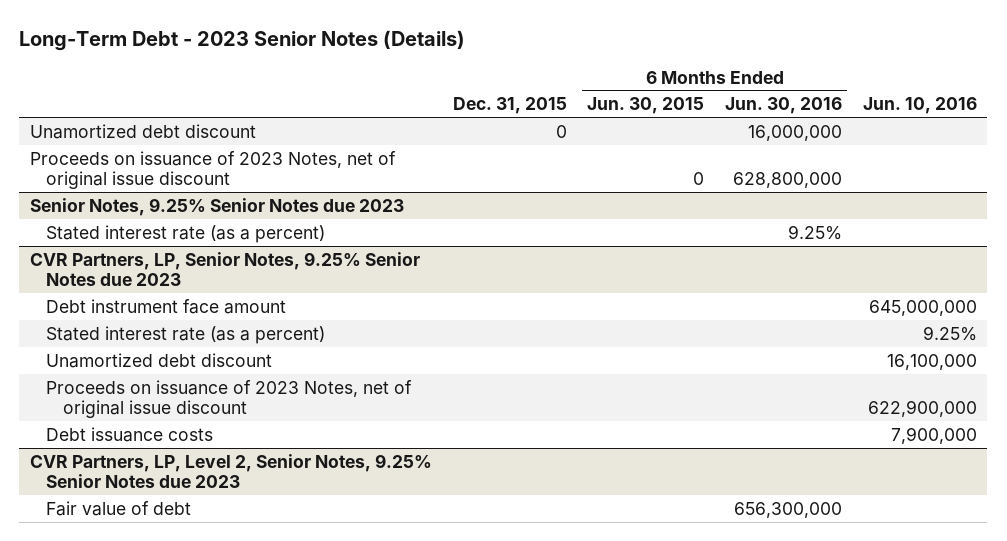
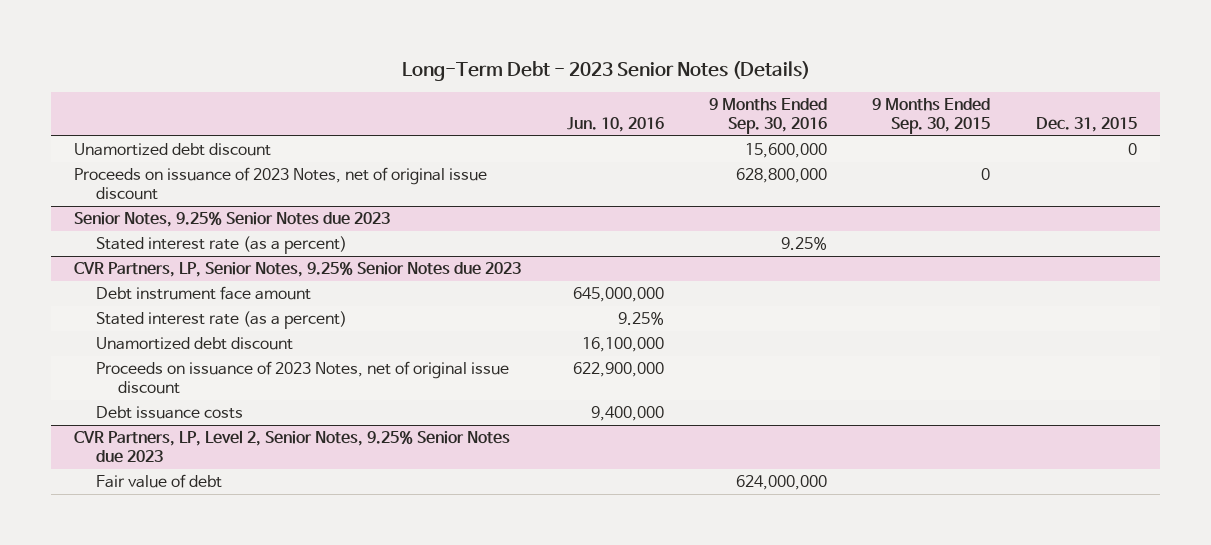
- | Dec. 31, 2015 | 6 Months Ended Jun. 30, 2015 | 6 Months Ended Jun. 30, 2016 | Jun. 10, 2016
+ | Jun. 10, 2016 | 9 Months Ended Sep. 30, 2016 | 9 Months Ended Sep. 30, 2015 | Dec. 31, 2015
@ CVR Partners, LP, Senior Notes, 9.25% Senior Notes due 2023
- Debt issuance costs | | | | 7,900,000
+ Debt issuance costs | 9,400,000 | | |

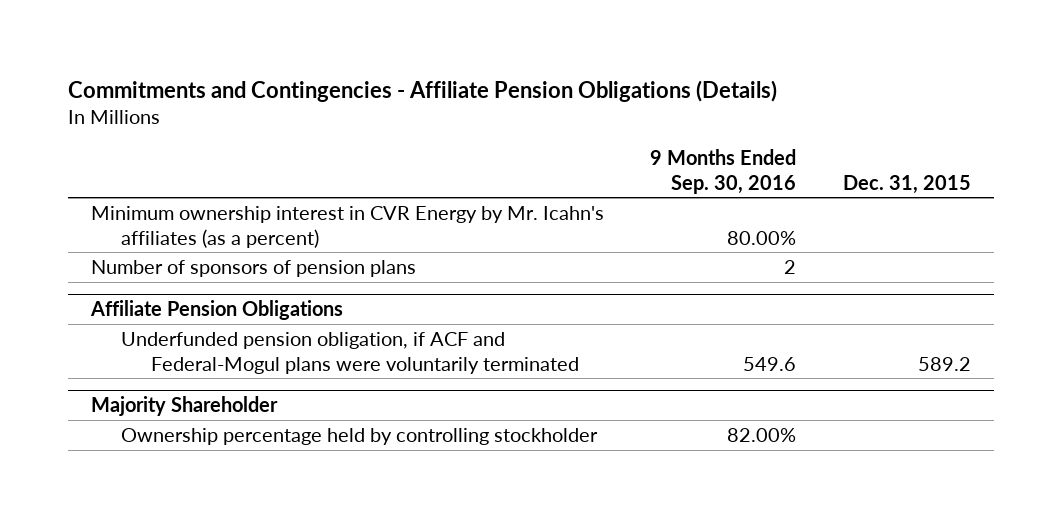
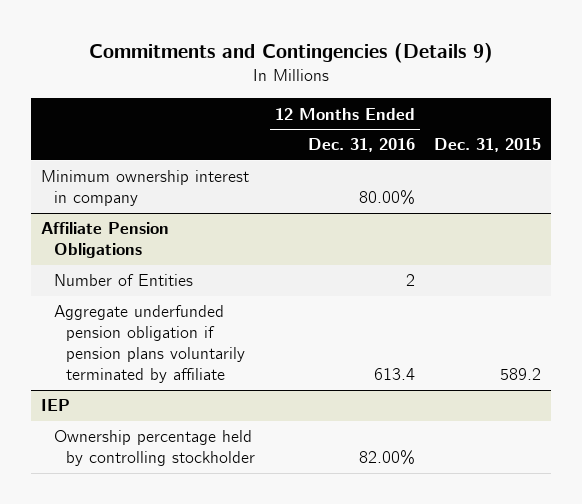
- Commitments and Contingencies - Affiliate Pension Obligations (Details)
+ Commitments and Contingencies (Details 9)
- | 9 Months Ended Sep. 30, 2016 | Dec. 31, 2015
+ | 12 Months Ended Dec. 31, 2016 | Dec. 31, 2015
- Minimum ownership interest in CVR Energy by Mr. Icahn's affiliates (as a percent) | 80.00% |
- Number of sponsors of pension plans | 2 |
+ Minimum ownership interest in company | 80.00% |
@ Affiliate Pension Obligations
- Underfunded pension obligation, if ACF and Federal-Mogul plans were voluntarily terminated | 549.6 | 589.2
- Majority Shareholder
@ Affiliate Pension Obligations
+ Number of Entities | 2 |
+ Aggregate underfunded pension obligation if pension plans voluntarily terminated by affiliate | 613.4 | 589.2
+ IEP

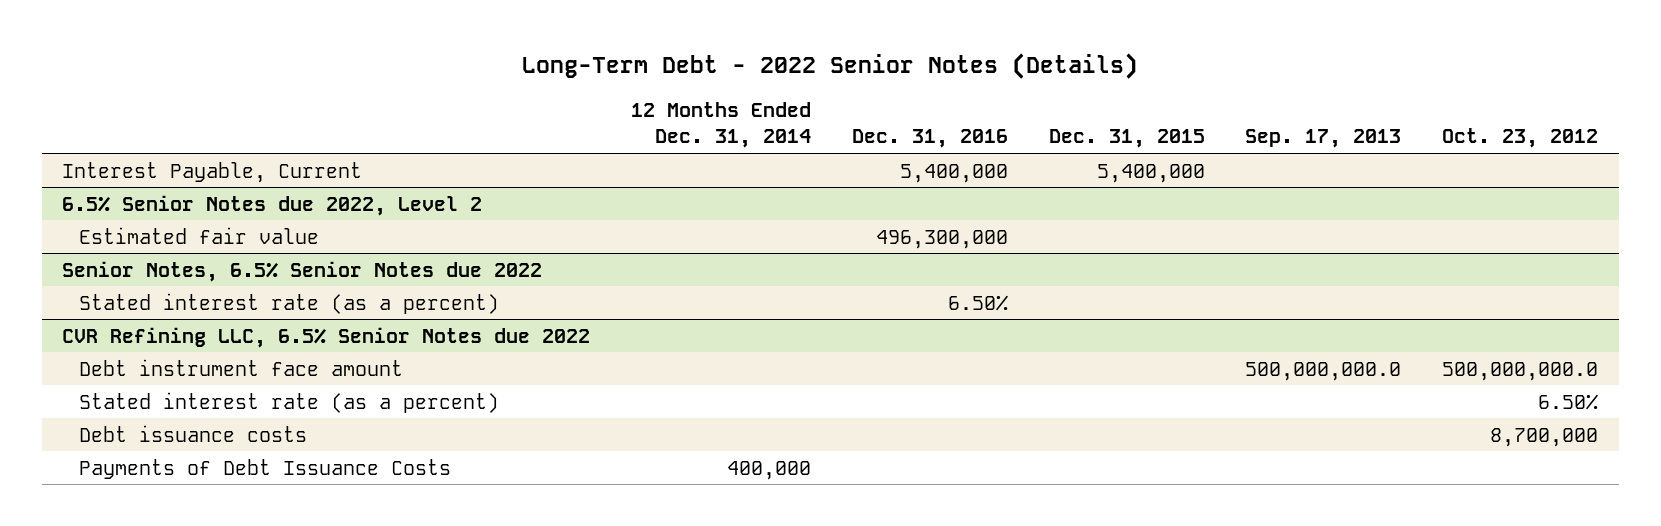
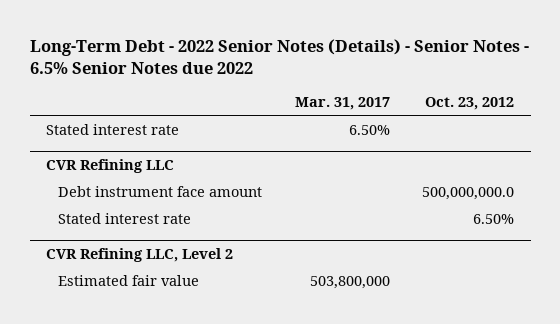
- Long-Term Debt - 2022 Senior Notes (Details)
+ Long-Term Debt - 2022 Senior Notes (Details) - Senior Notes - 6.5% Senior Notes due 2022
- | 12 Months Ended Dec. 31, 2014 | Dec. 31, 2016 | Dec. 31, 2015 | Sep. 17, 2013 | Oct. 23, 2012
+ | Mar. 31, 2017 | Oct. 23, 2012
- Interest Payable, Current | | 5,400,000 | 5,400,000 | |
- 6.5% Senior Notes due 2022, Level 2
- Estimated fair value | | 496,300,000 | | |
- Senior Notes, 6.5% Senior Notes due 2022
- Stated interest rate (as a percent) | | 6.50% | | |
- CVR Refining LLC, 6.5% Senior Notes due 2022
+ Stated interest rate | 6.50% |
+ CVR Refining LLC
- Stated interest rate (as a percent) | | | | | 6.50%
- Debt issuance costs | | | | | 8,700,000
- Payments of Debt Issuance Costs | 400,000 | | | |
+ Stated interest rate | | 6.50%
+ CVR Refining LLC, Level 2
+ Estimated fair value | 503,800,000 |

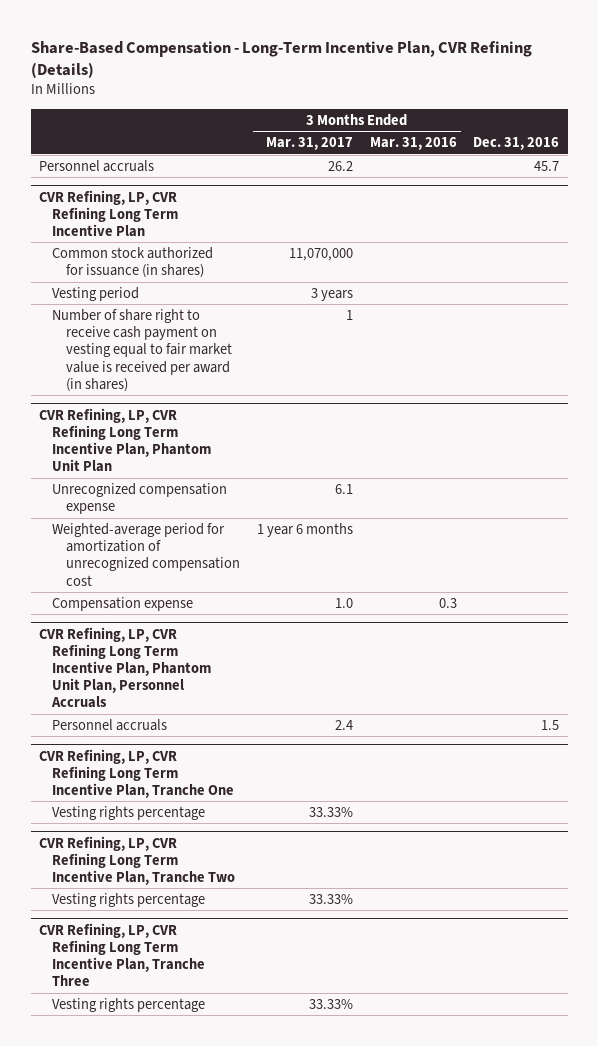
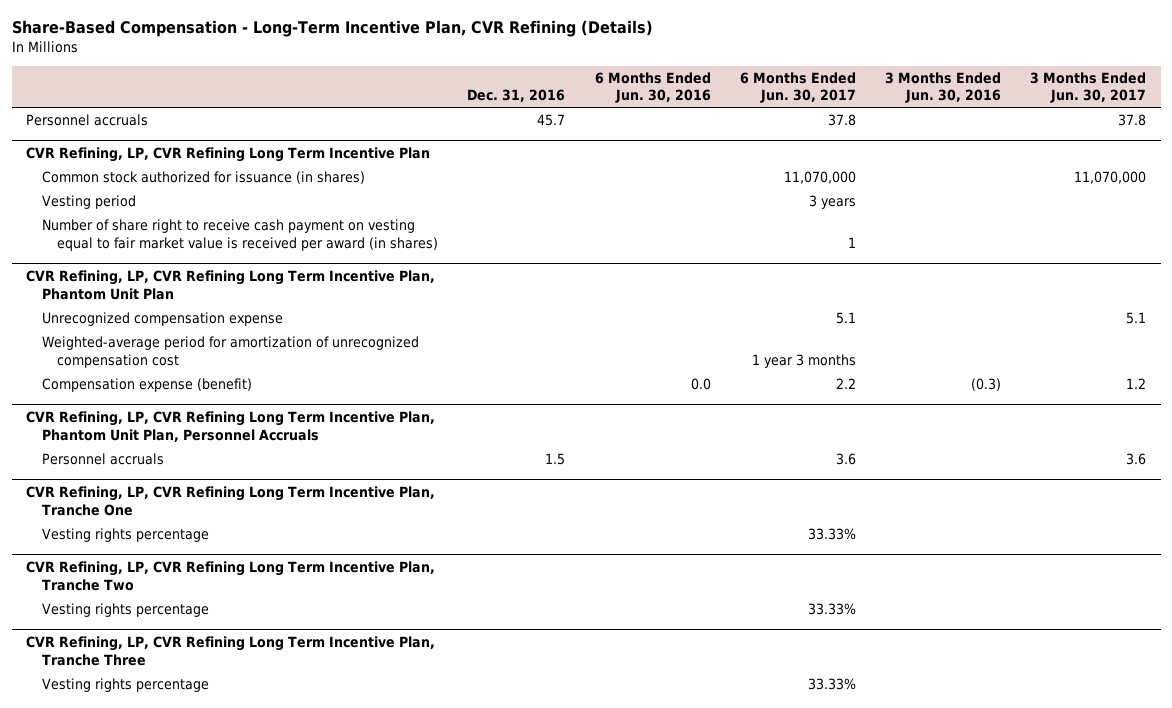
- | 3 Months Ended Mar. 31, 2017 | 3 Months Ended Mar. 31, 2016 | Dec. 31, 2016
+ | Dec. 31, 2016 | 6 Months Ended Jun. 30, 2016 | 6 Months Ended Jun. 30, 2017 | 3 Months Ended Jun. 30, 2016 | 3 Months Ended Jun. 30, 2017
@ CVR Refining, LP, CVR Refining Long Term Incentive Plan, Phantom Unit Plan
- Compensation expense | 1.0 | 0.3 |
+ Compensation expense (benefit) | | 0.0 | 2.2 | (0.3) | 1.2

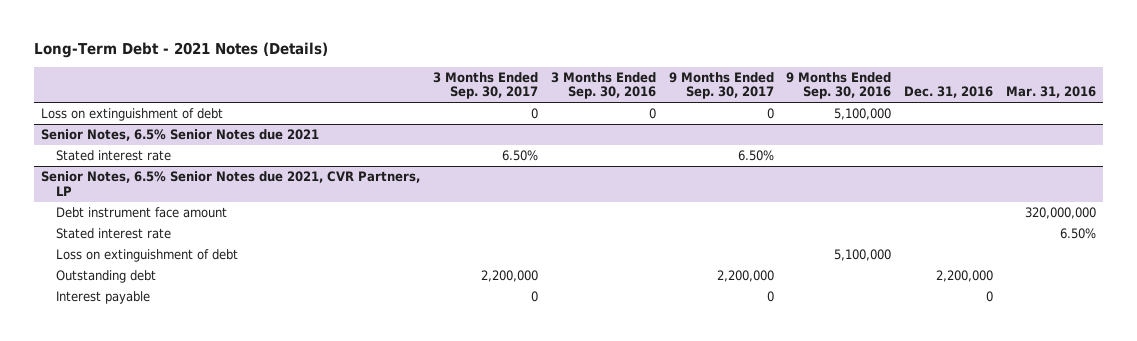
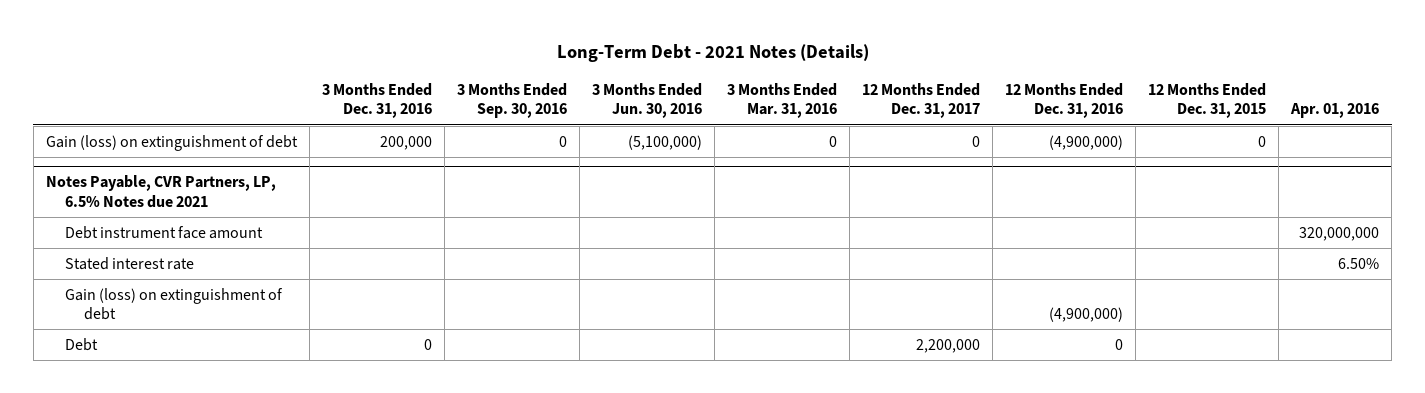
- | 3 Months Ended Sep. 30, 2017 | 3 Months Ended Sep. 30, 2016 | 9 Months Ended Sep. 30, 2017 | 9 Months Ended Sep. 30, 2016 | Dec. 31, 2016 | Mar. 31, 2016
+ | 3 Months Ended Dec. 31, 2016 | 3 Months Ended Sep. 30, 2016 | 3 Months Ended Jun. 30, 2016 | 3 Months Ended Mar. 31, 2016 | 12 Months Ended Dec. 31, 2017 | 12 Months Ended Dec. 31, 2016 | 12 Months Ended Dec. 31, 2015 | Apr. 01, 2016
- Loss on extinguishment of debt | 0 | 0 | 0 | 5,100,000 | |
- Senior Notes, 6.5% Senior Notes due 2021
- Stated interest rate | 6.50% | | 6.50% | | |
- Senior Notes, 6.5% Senior Notes due 2021, CVR Partners, LP
+ Gain (loss) on extinguishment of debt | 200,000 | 0 | (5,100,000) | 0 | 0 | (4,900,000) | 0 |
+ Notes Payable, CVR Partners, LP, 6.5% Notes due 2021
- Loss on extinguishment of debt | | | | 5,100,000 | |
- Outstanding debt | 2,200,000 | | 2,200,000 | | 2,200,000 |
- Interest payable | 0 | | 0 | | 0 |
+ Gain (loss) on extinguishment of debt | | | | | | (4,900,000) | |
+ Debt | 0 | | | | 2,200,000 | 0 | |

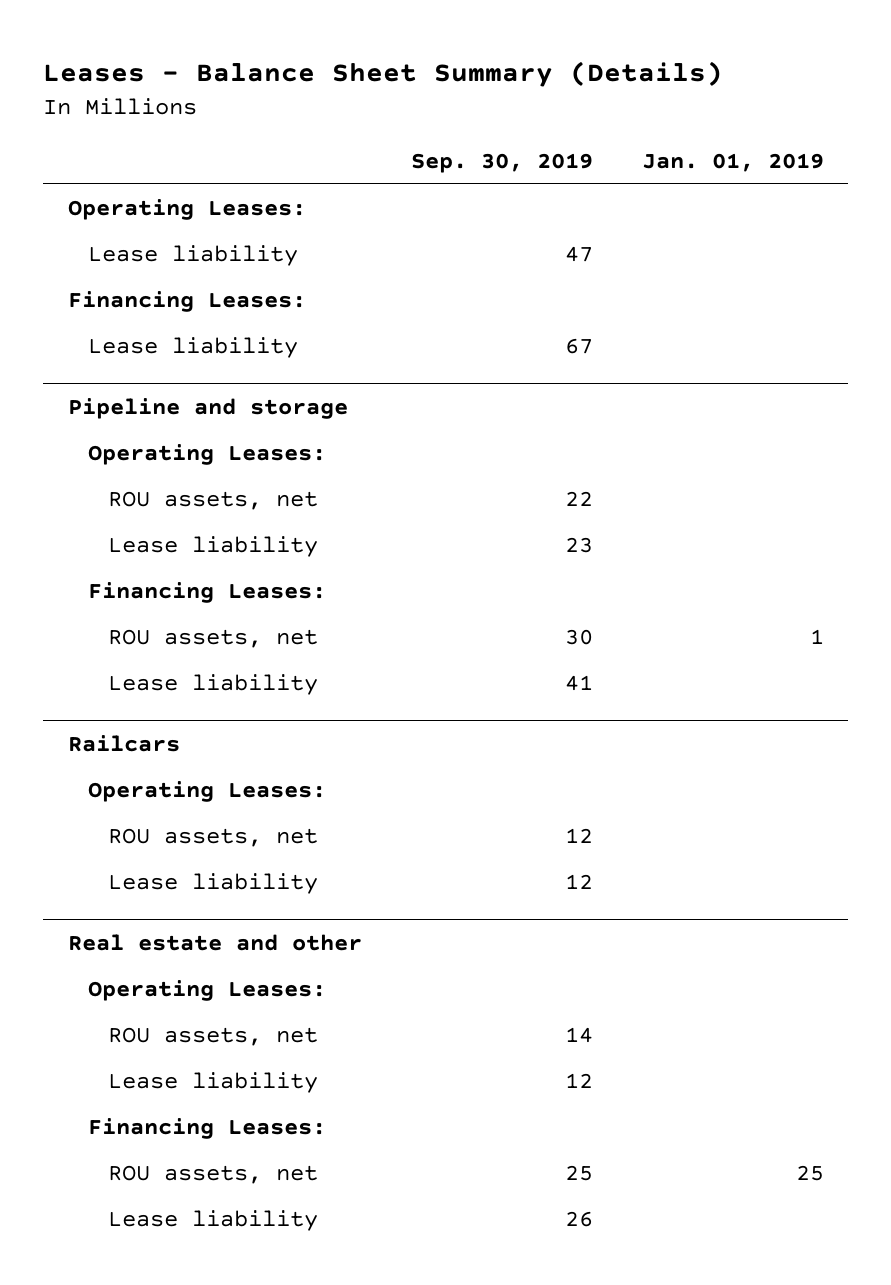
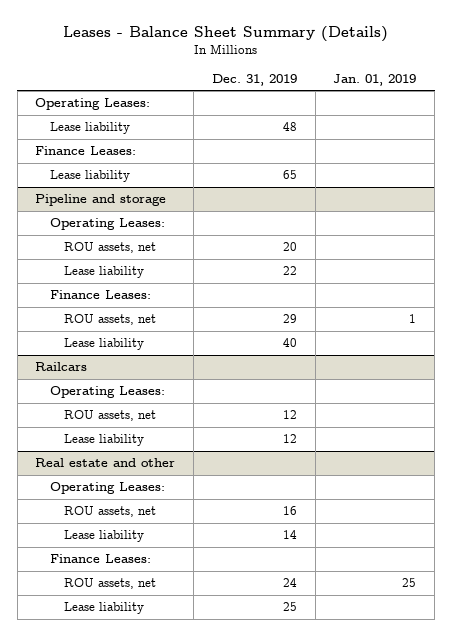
- | Sep. 30, 2019 | Jan. 01, 2019
+ | Dec. 31, 2019 | Jan. 01, 2019
- Financing Leases:
+ Finance Leases:
@ Pipeline and storage
- Financing Leases:
+ Finance Leases:
@ Real estate and other
- Financing Leases:
+ Finance Leases:

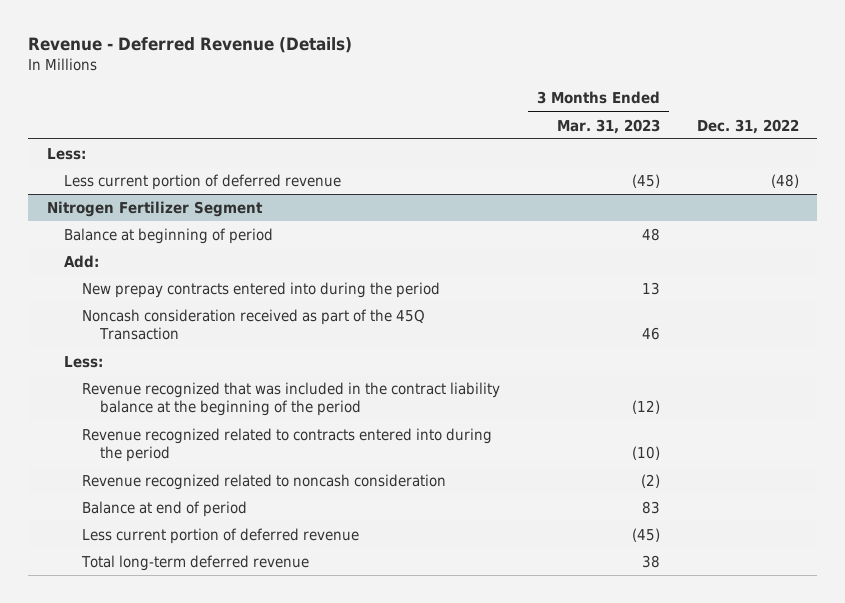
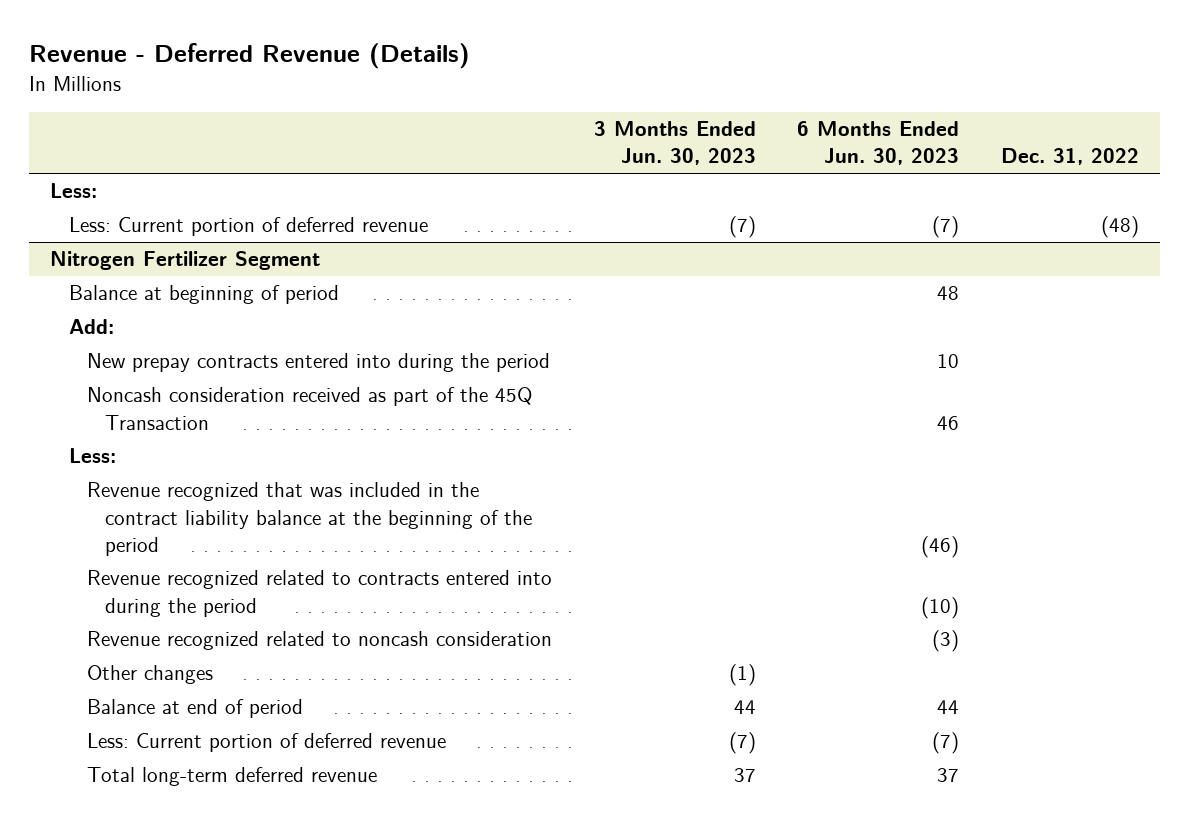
- | 3 Months Ended Mar. 31, 2023 | Dec. 31, 2022
+ | 3 Months Ended Jun. 30, 2023 | 6 Months Ended Jun. 30, 2023 | Dec. 31, 2022
- Less current portion of deferred revenue | (45) | (48)
+ Less: Current portion of deferred revenue | (7) | (7) | (48)
@ Nitrogen Fertilizer Segment
+ Other changes | (1) | |
- Less current portion of deferred revenue | (45) |
+ Less: Current portion of deferred revenue | (7) | (7) |

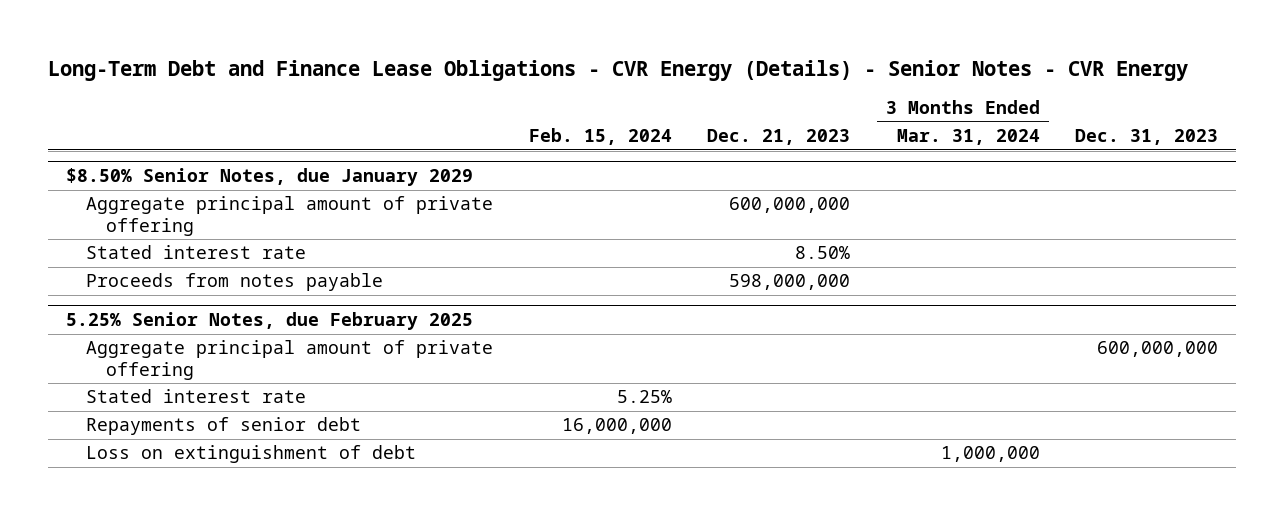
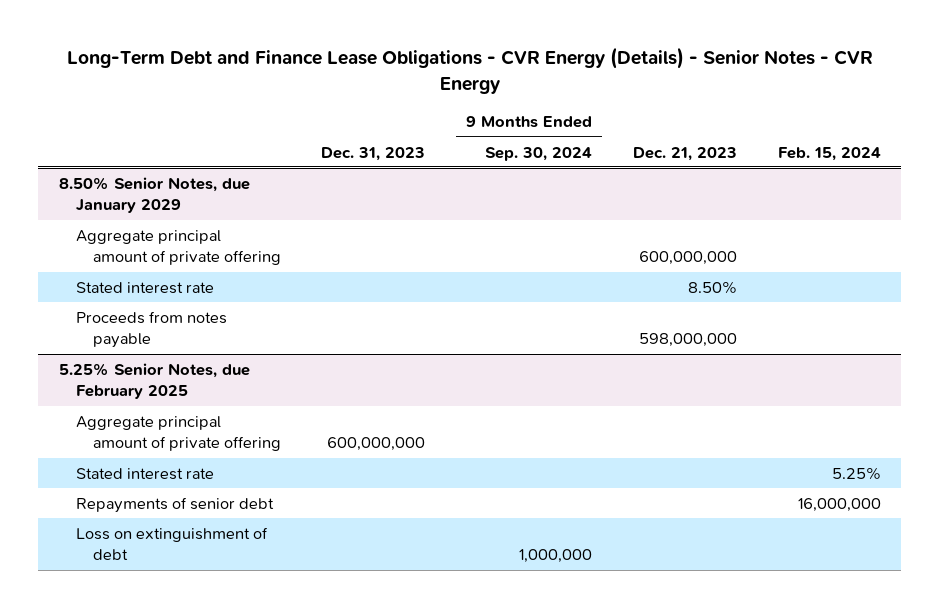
- | Feb. 15, 2024 | Dec. 21, 2023 | 3 Months Ended Mar. 31, 2024 | Dec. 31, 2023
+ | Dec. 31, 2023 | 9 Months Ended Sep. 30, 2024 | Dec. 21, 2023 | Feb. 15, 2024
- $8.50% Senior Notes, due January 2029
+ 8.50% Senior Notes, due January 2029

